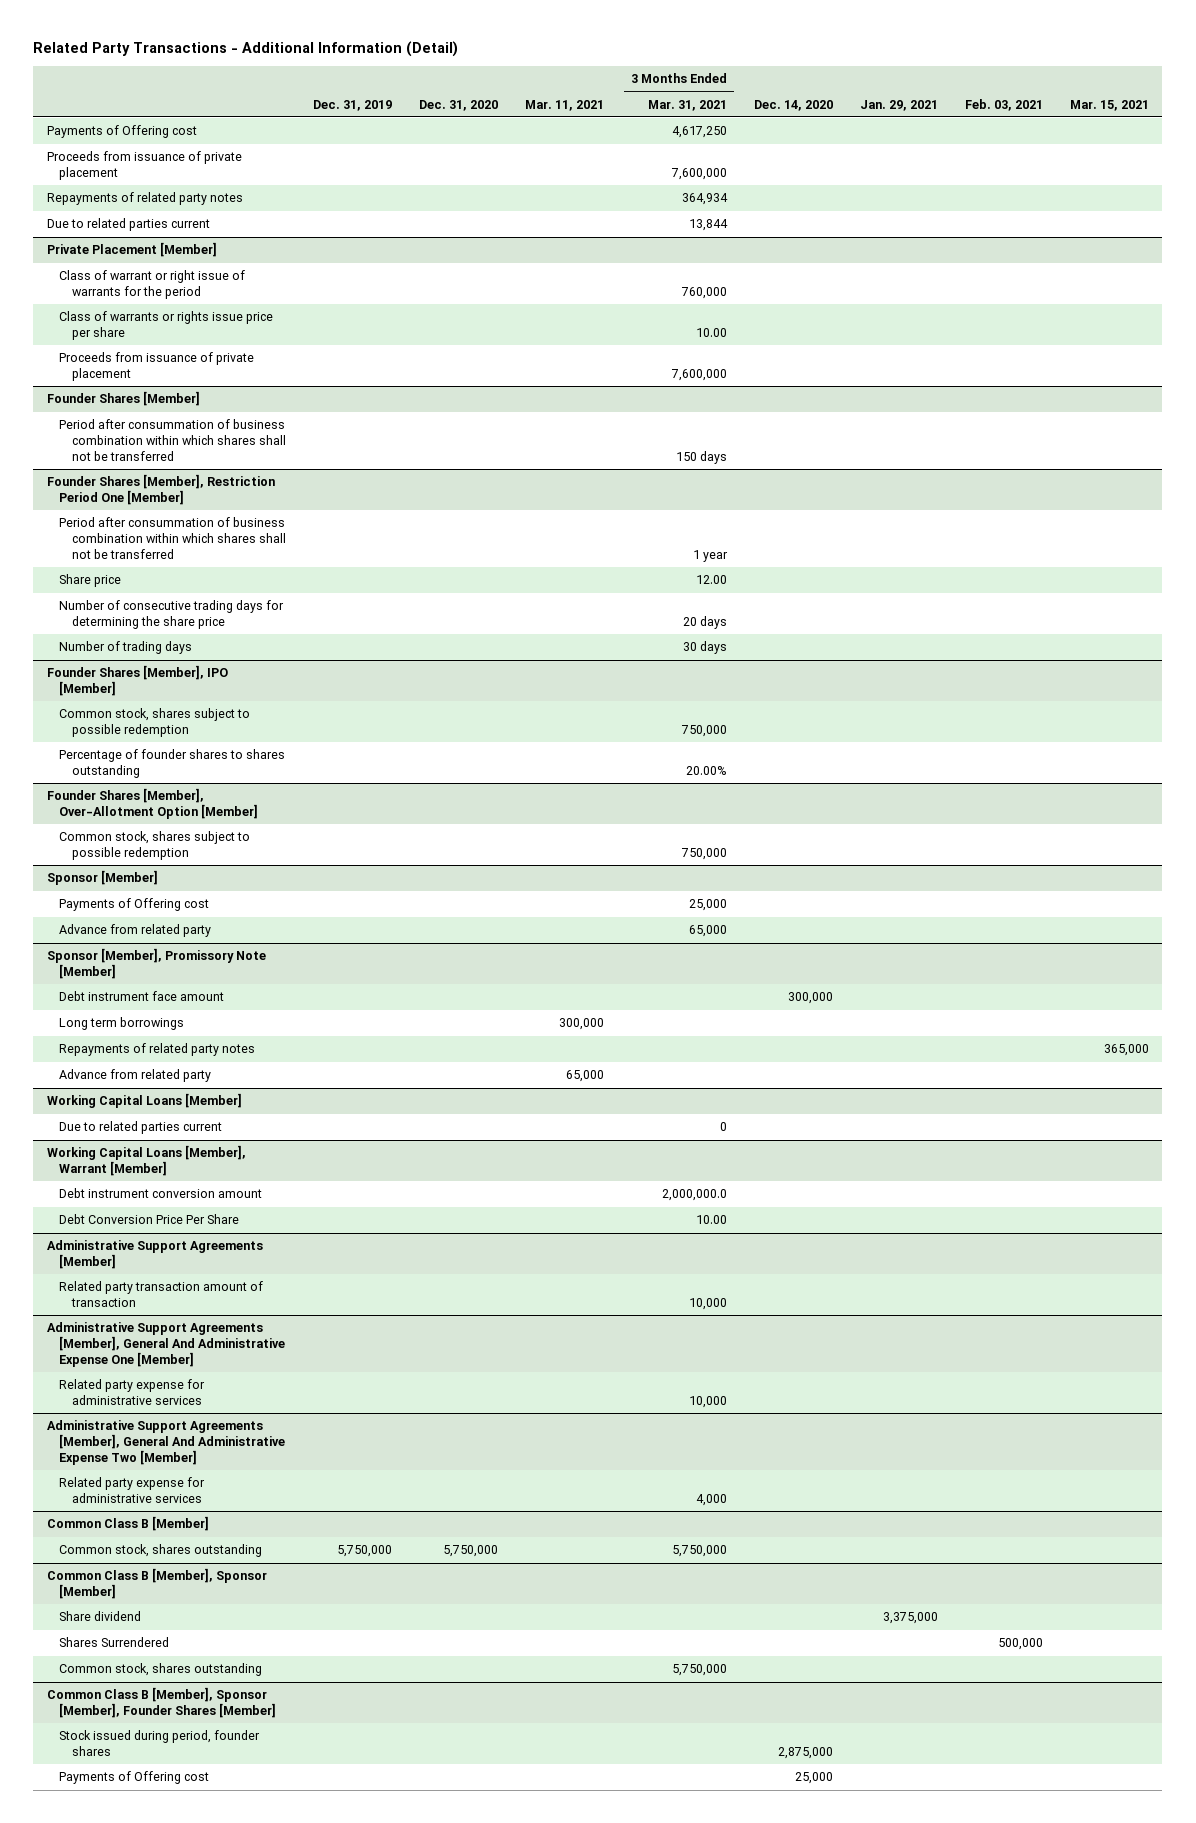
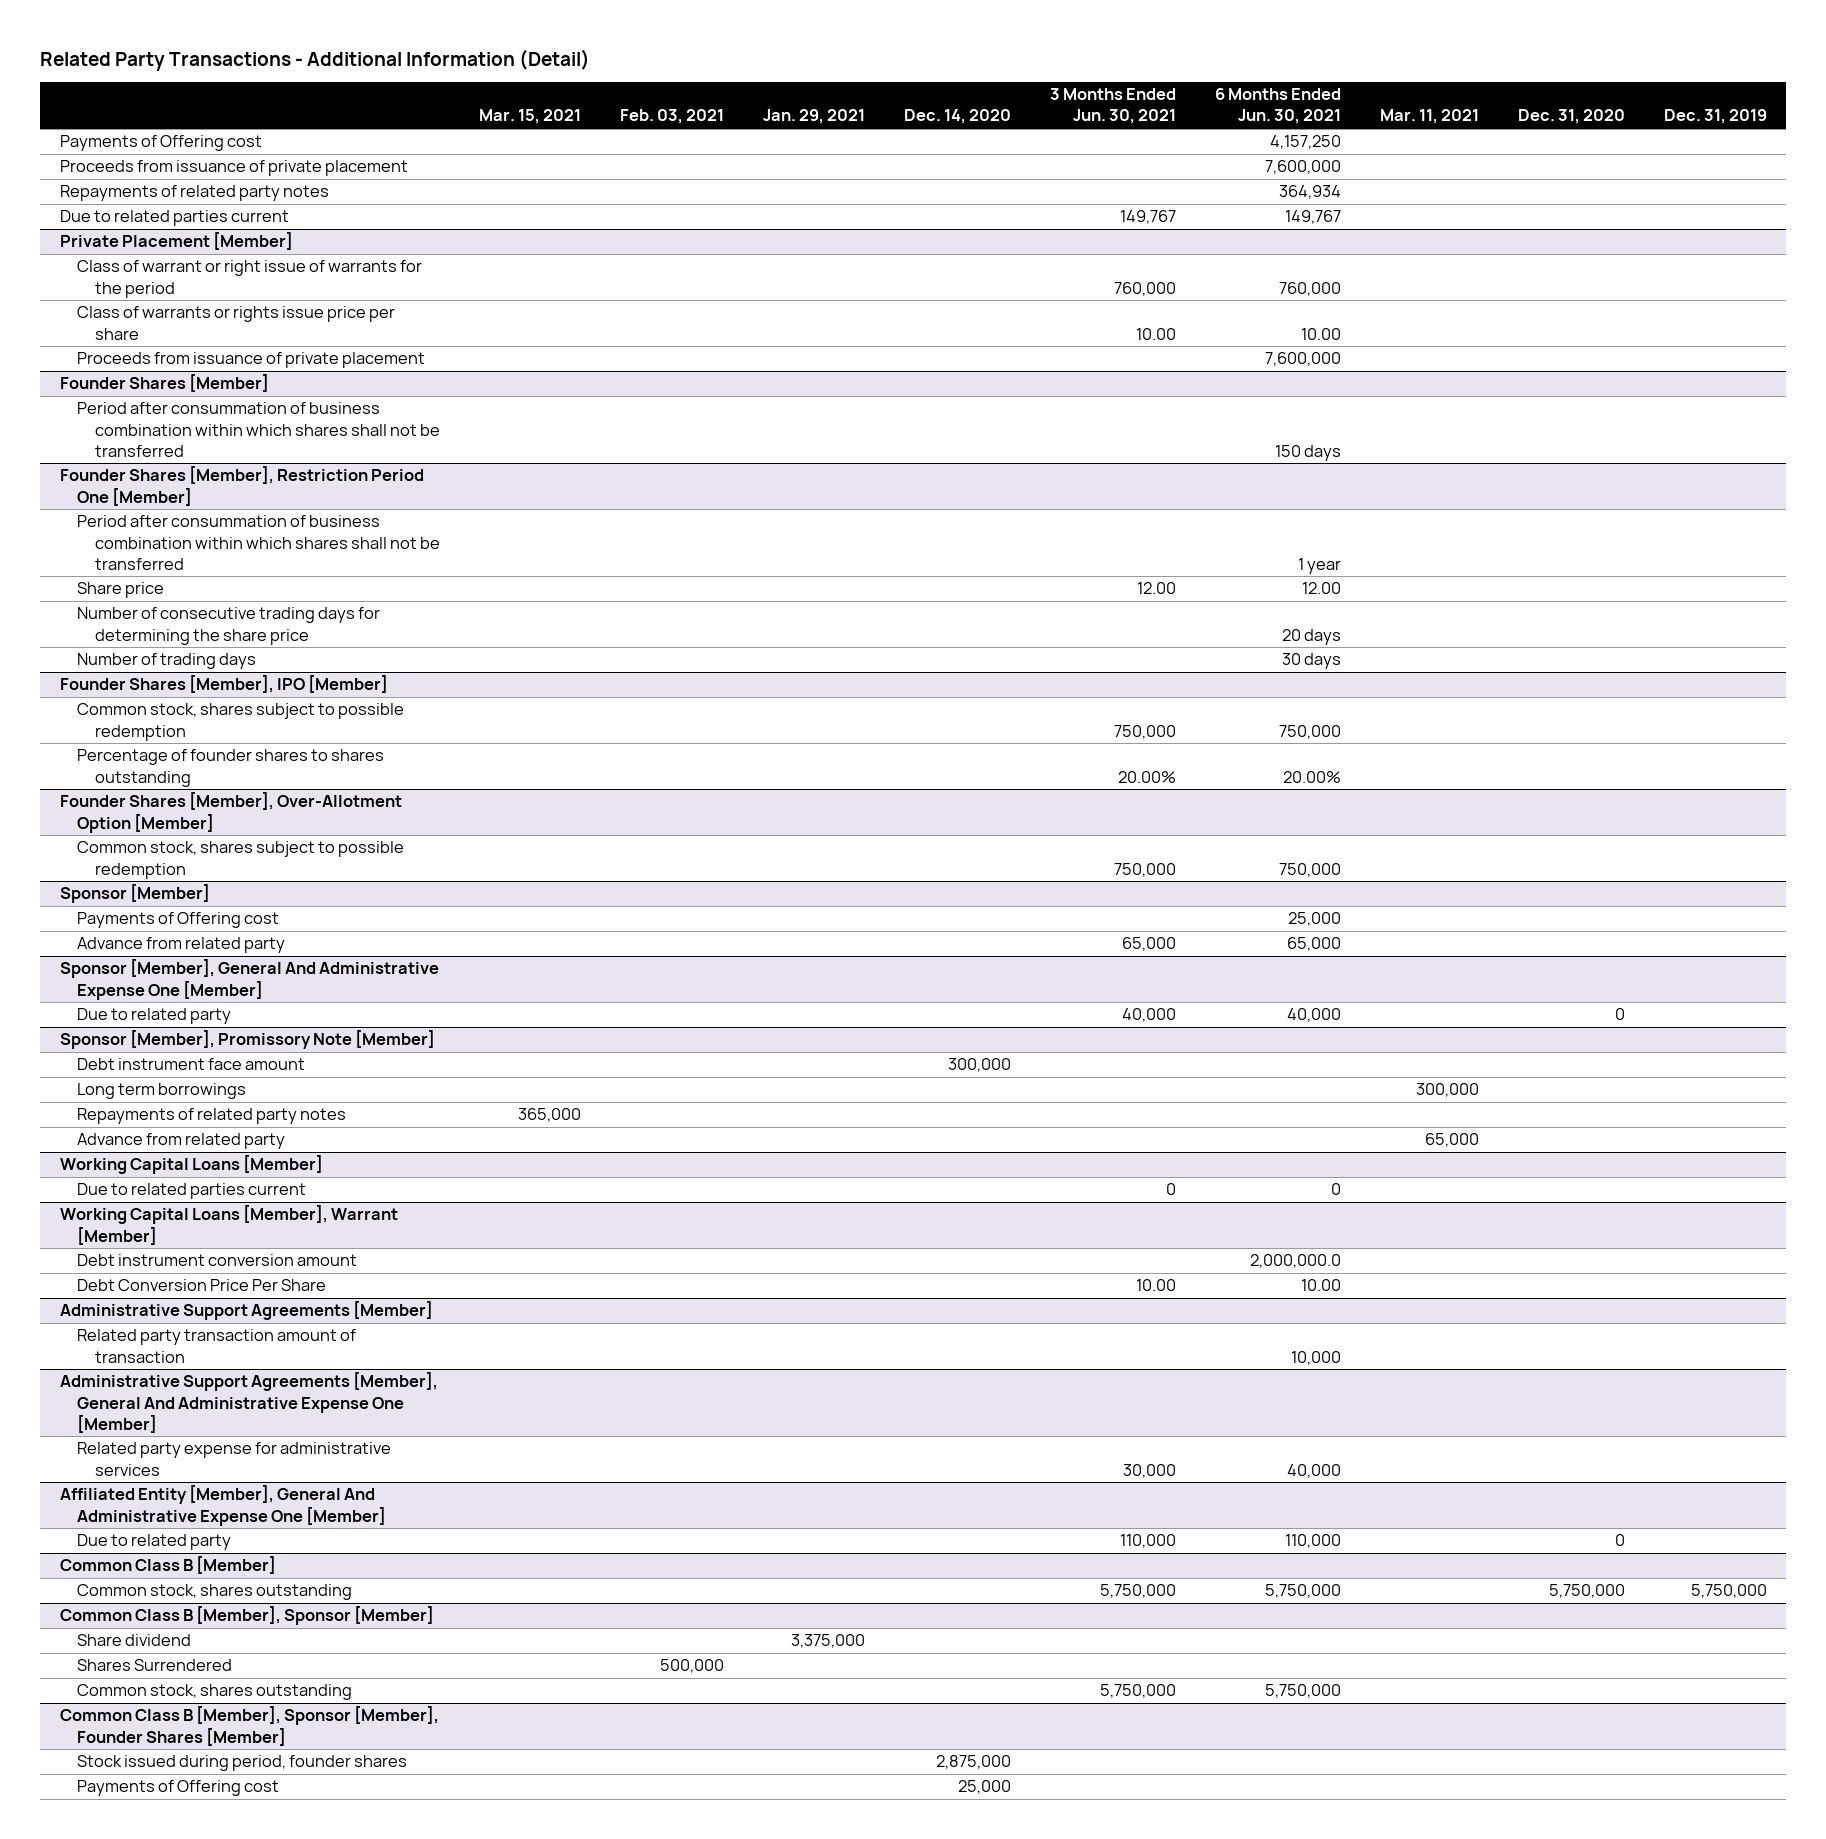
- | Dec. 31, 2019 | Dec. 31, 2020 | Mar. 11, 2021 | 3 Months Ended Mar. 31, 2021 | Dec. 14, 2020 | Jan. 29, 2021 | Feb. 03, 2021 | Mar. 15, 2021
+ | Mar. 15, 2021 | Feb. 03, 2021 | Jan. 29, 2021 | Dec. 14, 2020 | 3 Months Ended Jun. 30, 2021 | 6 Months Ended Jun. 30, 2021 | Mar. 11, 2021 | Dec. 31, 2020 | Dec. 31, 2019
+ Sponsor [Member], General And Administrative Expense One [Member]
+ Due to related party | | | | | 40,000 | 40,000 | | 0 |
- Administrative Support Agreements [Member], General And Administrative Expense Two [Member]
- Related party expense for administrative services | | | | 4,000 | | | |
+ Affiliated Entity [Member], General And Administrative Expense One [Member]
+ Due to related party | | | | | 110,000 | 110,000 | | 0 |

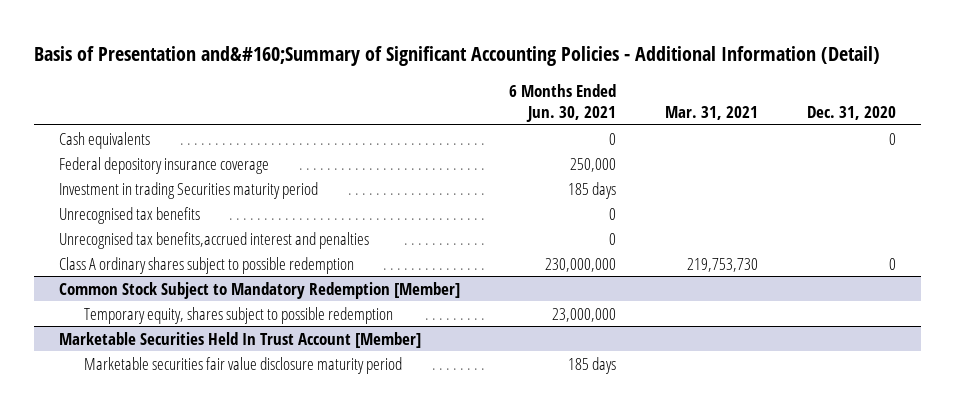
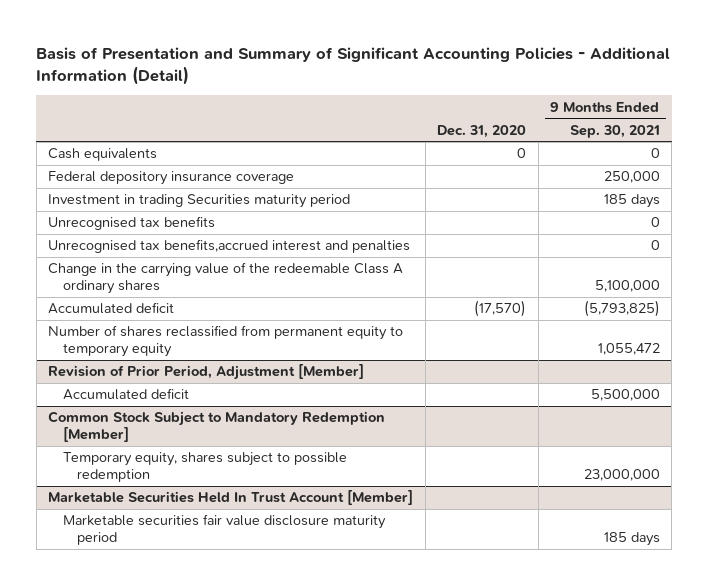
- Basis of Presentation and&#160;Summary of Significant Accounting Policies - Additional Information (Detail)
+ Basis of Presentation and Summary of Significant Accounting Policies - Additional Information (Detail)
- | 6 Months Ended Jun. 30, 2021 | Mar. 31, 2021 | Dec. 31, 2020
+ | Dec. 31, 2020 | 9 Months Ended Sep. 30, 2021
- Class A ordinary shares subject to possible redemption | 230,000,000 | 219,753,730 | 0
+ Change in the carrying value of the redeemable Class A ordinary shares | | 5,100,000
+ Accumulated deficit | (17,570) | (5,793,825)
+ Number of shares reclassified from permanent equity to temporary equity | | 1,055,472
+ Revision of Prior Period, Adjustment [Member]
+ Accumulated deficit | | 5,500,000

